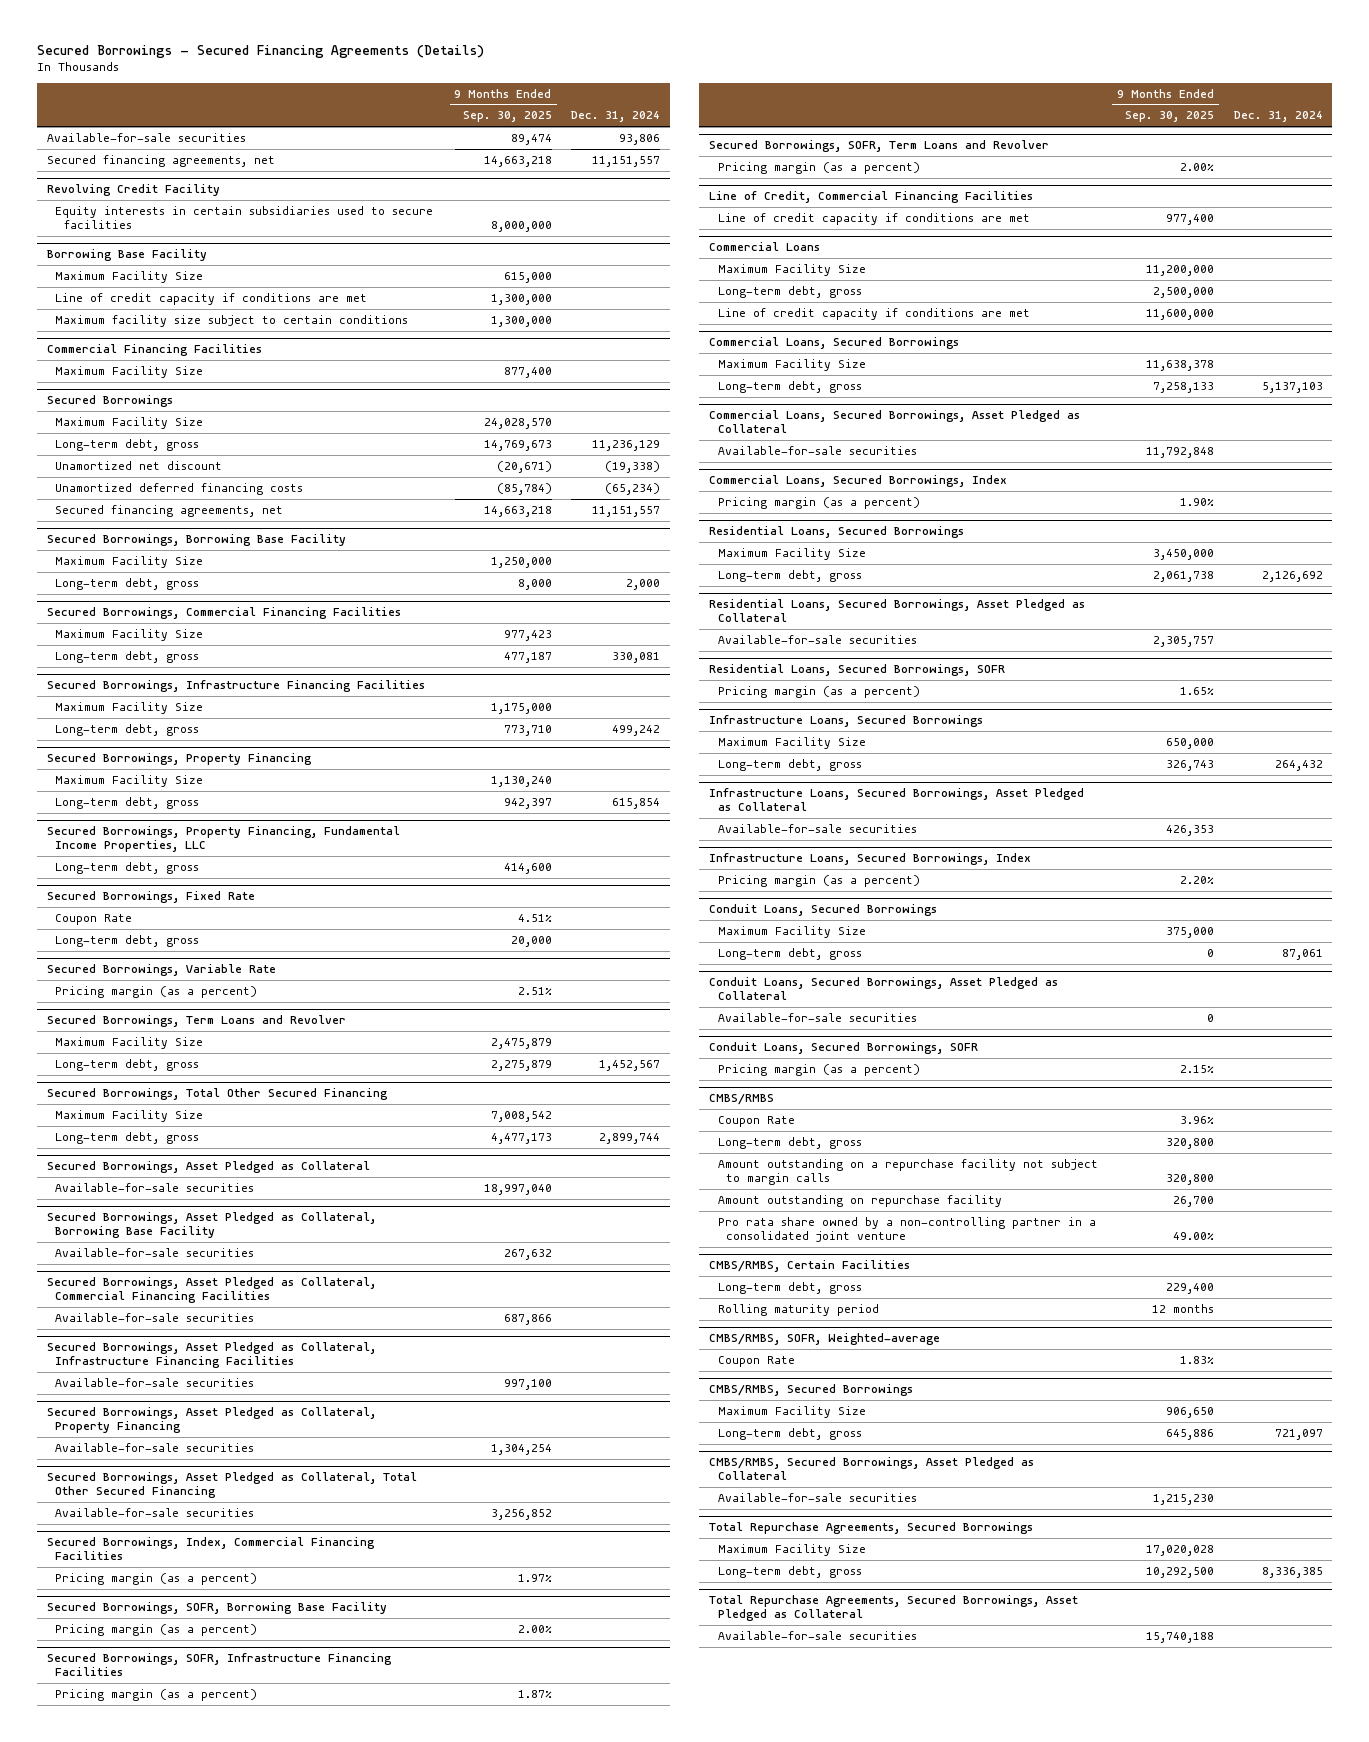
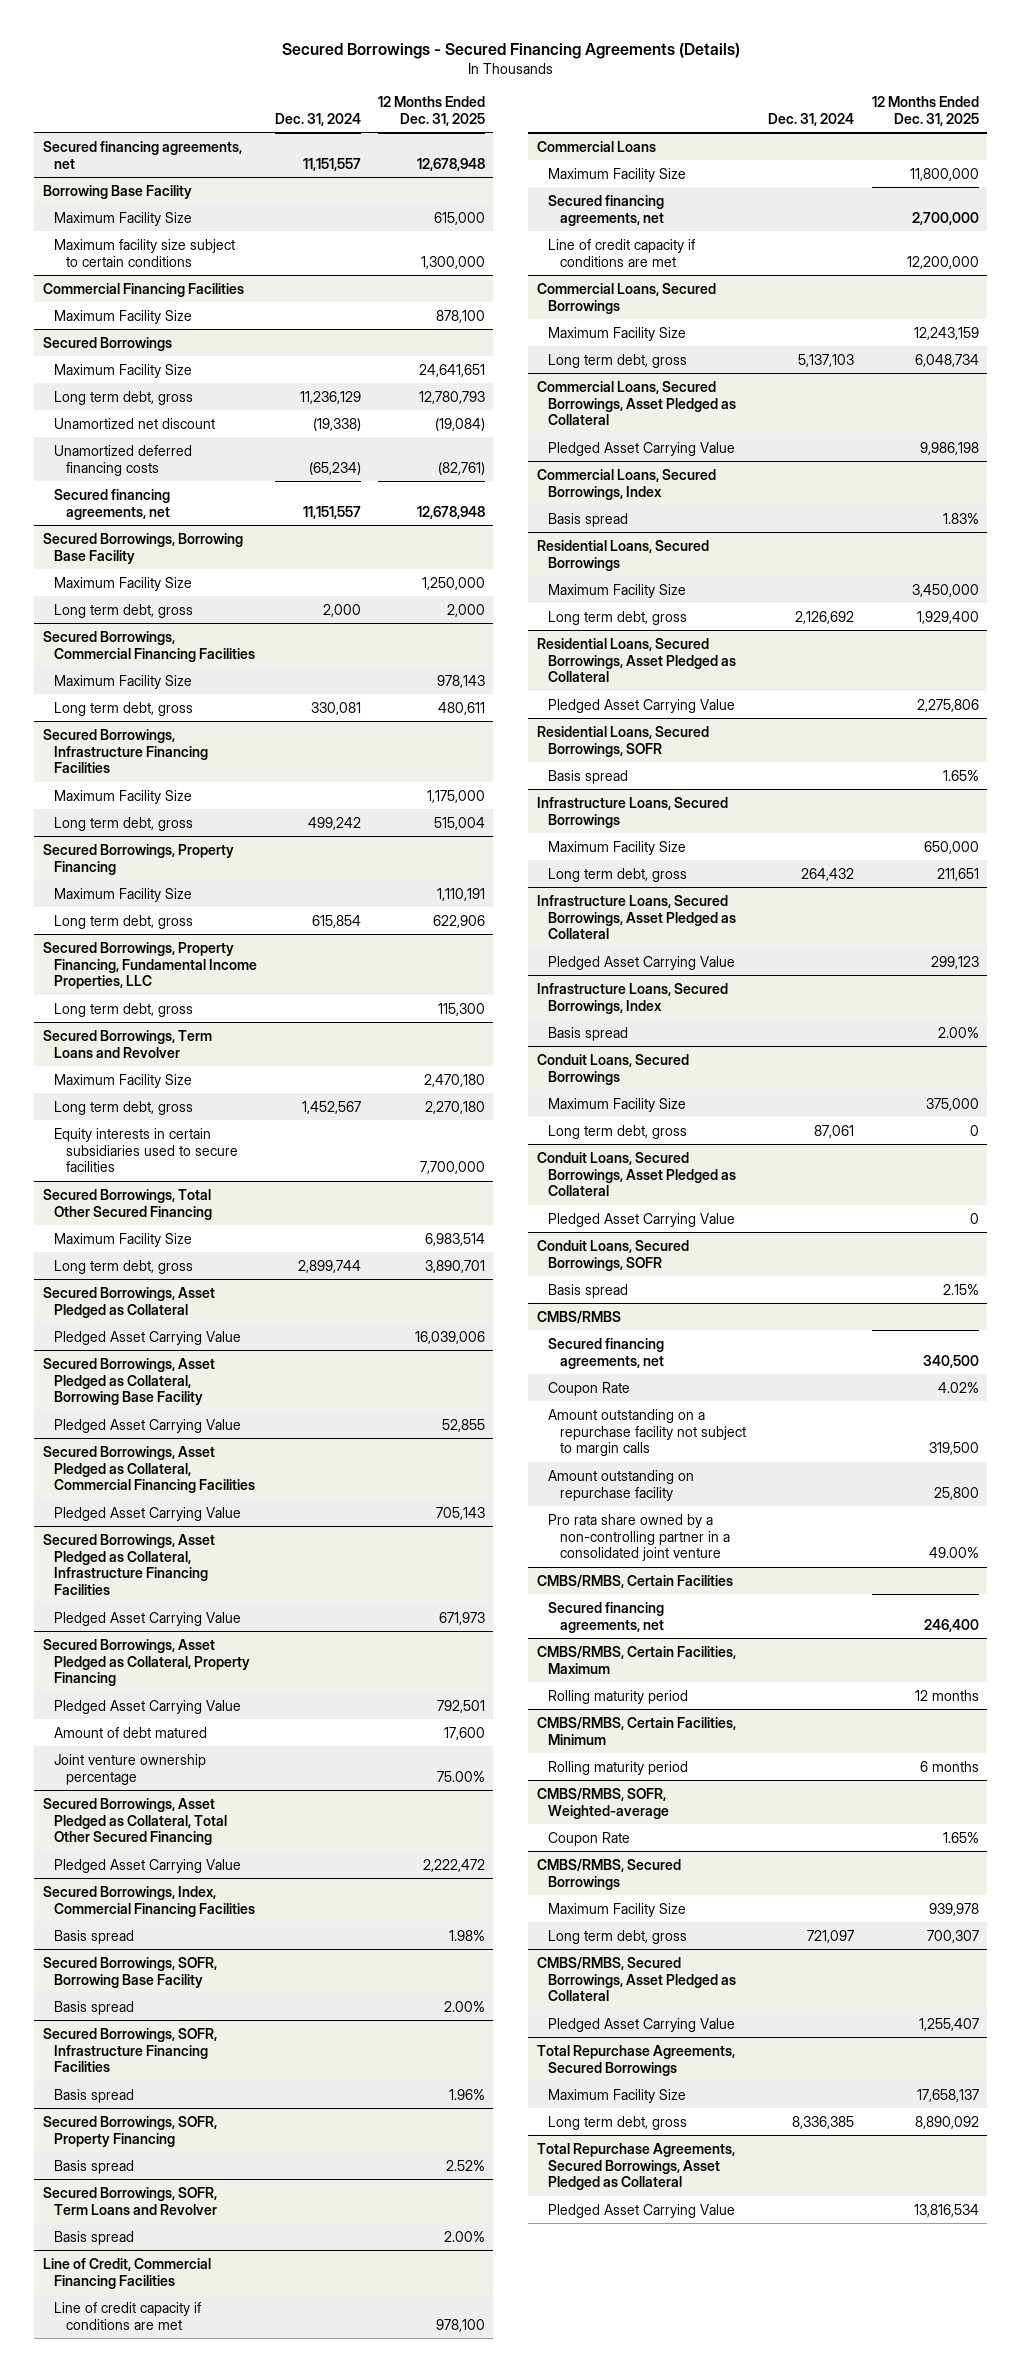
- | 9 Months Ended Sep. 30, 2025 | Dec. 31, 2024
+ | Dec. 31, 2024 | 12 Months Ended Dec. 31, 2025
- Available-for-sale securities | 89,474 | 93,806
- Revolving Credit Facility
- Equity interests in certain subsidiaries used to secure facilities | 8,000,000 |
@ Borrowing Base Facility
- Line of credit capacity if conditions are met | 1,300,000 |
@ Secured Borrowings
- Long-term debt, gross | 14,769,673 | 11,236,129
+ Long term debt, gross | 11,236,129 | 12,780,793
@ Secured Borrowings, Borrowing Base Facility
- Long-term debt, gross | 8,000 | 2,000
+ Long term debt, gross | 2,000 | 2,000
@ Secured Borrowings, Commercial Financing Facilities
- Long-term debt, gross | 477,187 | 330,081
+ Long term debt, gross | 330,081 | 480,611
@ Secured Borrowings, Infrastructure Financing Facilities
- Long-term debt, gross | 773,710 | 499,242
+ Long term debt, gross | 499,242 | 515,004
@ Secured Borrowings, Property Financing
- Long-term debt, gross | 942,397 | 615,854
+ Long term debt, gross | 615,854 | 622,906
@ Secured Borrowings, Property Financing, Fundamental Income Properties, LLC
- Long-term debt, gross | 414,600 |
- Secured Borrowings, Fixed Rate
- Coupon Rate | 4.51% |
- Long-term debt, gross | 20,000 |
- Secured Borrowings, Variable Rate
- Pricing margin (as a percent) | 2.51% |
@ Secured Borrowings, Property Financing, Fundamental Income Properties, LLC
+ Long term debt, gross | | 115,300
@ Secured Borrowings, Term Loans and Revolver
- Long-term debt, gross | 2,275,879 | 1,452,567
+ Long term debt, gross | 1,452,567 | 2,270,180
+ Equity interests in certain subsidiaries used to secure facilities | | 7,700,000
@ Secured Borrowings, Total Other Secured Financing
- Long-term debt, gross | 4,477,173 | 2,899,744
+ Long term debt, gross | 2,899,744 | 3,890,701
@ Secured Borrowings, Asset Pledged as Collateral
- Available-for-sale securities | 18,997,040 |
+ Pledged Asset Carrying Value | | 16,039,006
@ Secured Borrowings, Asset Pledged as Collateral, Borrowing Base Facility
- Available-for-sale securities | 267,632 |
+ Pledged Asset Carrying Value | | 52,855
@ Secured Borrowings, Asset Pledged as Collateral, Commercial Financing Facilities
- Available-for-sale securities | 687,866 |
+ Pledged Asset Carrying Value | | 705,143
@ Secured Borrowings, Asset Pledged as Collateral, Infrastructure Financing Facilities
- Available-for-sale securities | 997,100 |
+ Pledged Asset Carrying Value | | 671,973
@ Secured Borrowings, Asset Pledged as Collateral, Property Financing
- Available-for-sale securities | 1,304,254 |
+ Pledged Asset Carrying Value | | 792,501
+ Amount of debt matured | | 17,600
+ Joint venture ownership percentage | | 75.00%
@ Secured Borrowings, Asset Pledged as Collateral, Total Other Secured Financing
- Available-for-sale securities | 3,256,852 |
+ Pledged Asset Carrying Value | | 2,222,472
@ Secured Borrowings, Index, Commercial Financing Facilities
- Pricing margin (as a percent) | 1.97% |
+ Basis spread | | 1.98%
@ Secured Borrowings, SOFR, Borrowing Base Facility
- Pricing margin (as a percent) | 2.00% |
+ Basis spread | | 2.00%
@ Secured Borrowings, SOFR, Infrastructure Financing Facilities
- Pricing margin (as a percent) | 1.87% |
+ Basis spread | | 1.96%
+ Secured Borrowings, SOFR, Property Financing
+ Basis spread | | 2.52%
@ Secured Borrowings, SOFR, Term Loans and Revolver
- Pricing margin (as a percent) | 2.00% |
+ Basis spread | | 2.00%
@ Commercial Loans
- Long-term debt, gross | 2,500,000 |
+ Secured financing agreements, net | | 2,700,000
@ Commercial Loans, Secured Borrowings
- Long-term debt, gross | 7,258,133 | 5,137,103
+ Long term debt, gross | 5,137,103 | 6,048,734
@ Commercial Loans, Secured Borrowings, Asset Pledged as Collateral
- Available-for-sale securities | 11,792,848 |
+ Pledged Asset Carrying Value | | 9,986,198
@ Commercial Loans, Secured Borrowings, Index
- Pricing margin (as a percent) | 1.90% |
+ Basis spread | | 1.83%
@ Residential Loans, Secured Borrowings
- Long-term debt, gross | 2,061,738 | 2,126,692
+ Long term debt, gross | 2,126,692 | 1,929,400
@ Residential Loans, Secured Borrowings, Asset Pledged as Collateral
- Available-for-sale securities | 2,305,757 |
+ Pledged Asset Carrying Value | | 2,275,806
@ Residential Loans, Secured Borrowings, SOFR
- Pricing margin (as a percent) | 1.65% |
+ Basis spread | | 1.65%
@ Infrastructure Loans, Secured Borrowings
- Long-term debt, gross | 326,743 | 264,432
+ Long term debt, gross | 264,432 | 211,651
@ Infrastructure Loans, Secured Borrowings, Asset Pledged as Collateral
- Available-for-sale securities | 426,353 |
+ Pledged Asset Carrying Value | | 299,123
@ Infrastructure Loans, Secured Borrowings, Index
- Pricing margin (as a percent) | 2.20% |
+ Basis spread | | 2.00%
@ Conduit Loans, Secured Borrowings
- Long-term debt, gross | 0 | 87,061
+ Long term debt, gross | 87,061 | 0
@ Conduit Loans, Secured Borrowings, Asset Pledged as Collateral
- Available-for-sale securities | 0 |
+ Pledged Asset Carrying Value | | 0
@ Conduit Loans, Secured Borrowings, SOFR
- Pricing margin (as a percent) | 2.15% |
+ Basis spread | | 2.15%
@ CMBS/RMBS
+ Secured financing agreements, net | | 340,500
- Long-term debt, gross | 320,800 |
@ CMBS/RMBS, Certain Facilities
- Long-term debt, gross | 229,400 |
- Rolling maturity period | 12 months |
+ Secured financing agreements, net | | 246,400
+ CMBS/RMBS, Certain Facilities, Maximum
+ Rolling maturity period | | 12 months
+ CMBS/RMBS, Certain Facilities, Minimum
+ Rolling maturity period | | 6 months
@ CMBS/RMBS, Secured Borrowings
- Long-term debt, gross | 645,886 | 721,097
+ Long term debt, gross | 721,097 | 700,307
@ CMBS/RMBS, Secured Borrowings, Asset Pledged as Collateral
- Available-for-sale securities | 1,215,230 |
+ Pledged Asset Carrying Value | | 1,255,407
@ Total Repurchase Agreements, Secured Borrowings
- Long-term debt, gross | 10,292,500 | 8,336,385
+ Long term debt, gross | 8,336,385 | 8,890,092
@ Total Repurchase Agreements, Secured Borrowings, Asset Pledged as Collateral
- Available-for-sale securities | 15,740,188 |
+ Pledged Asset Carrying Value | | 13,816,534

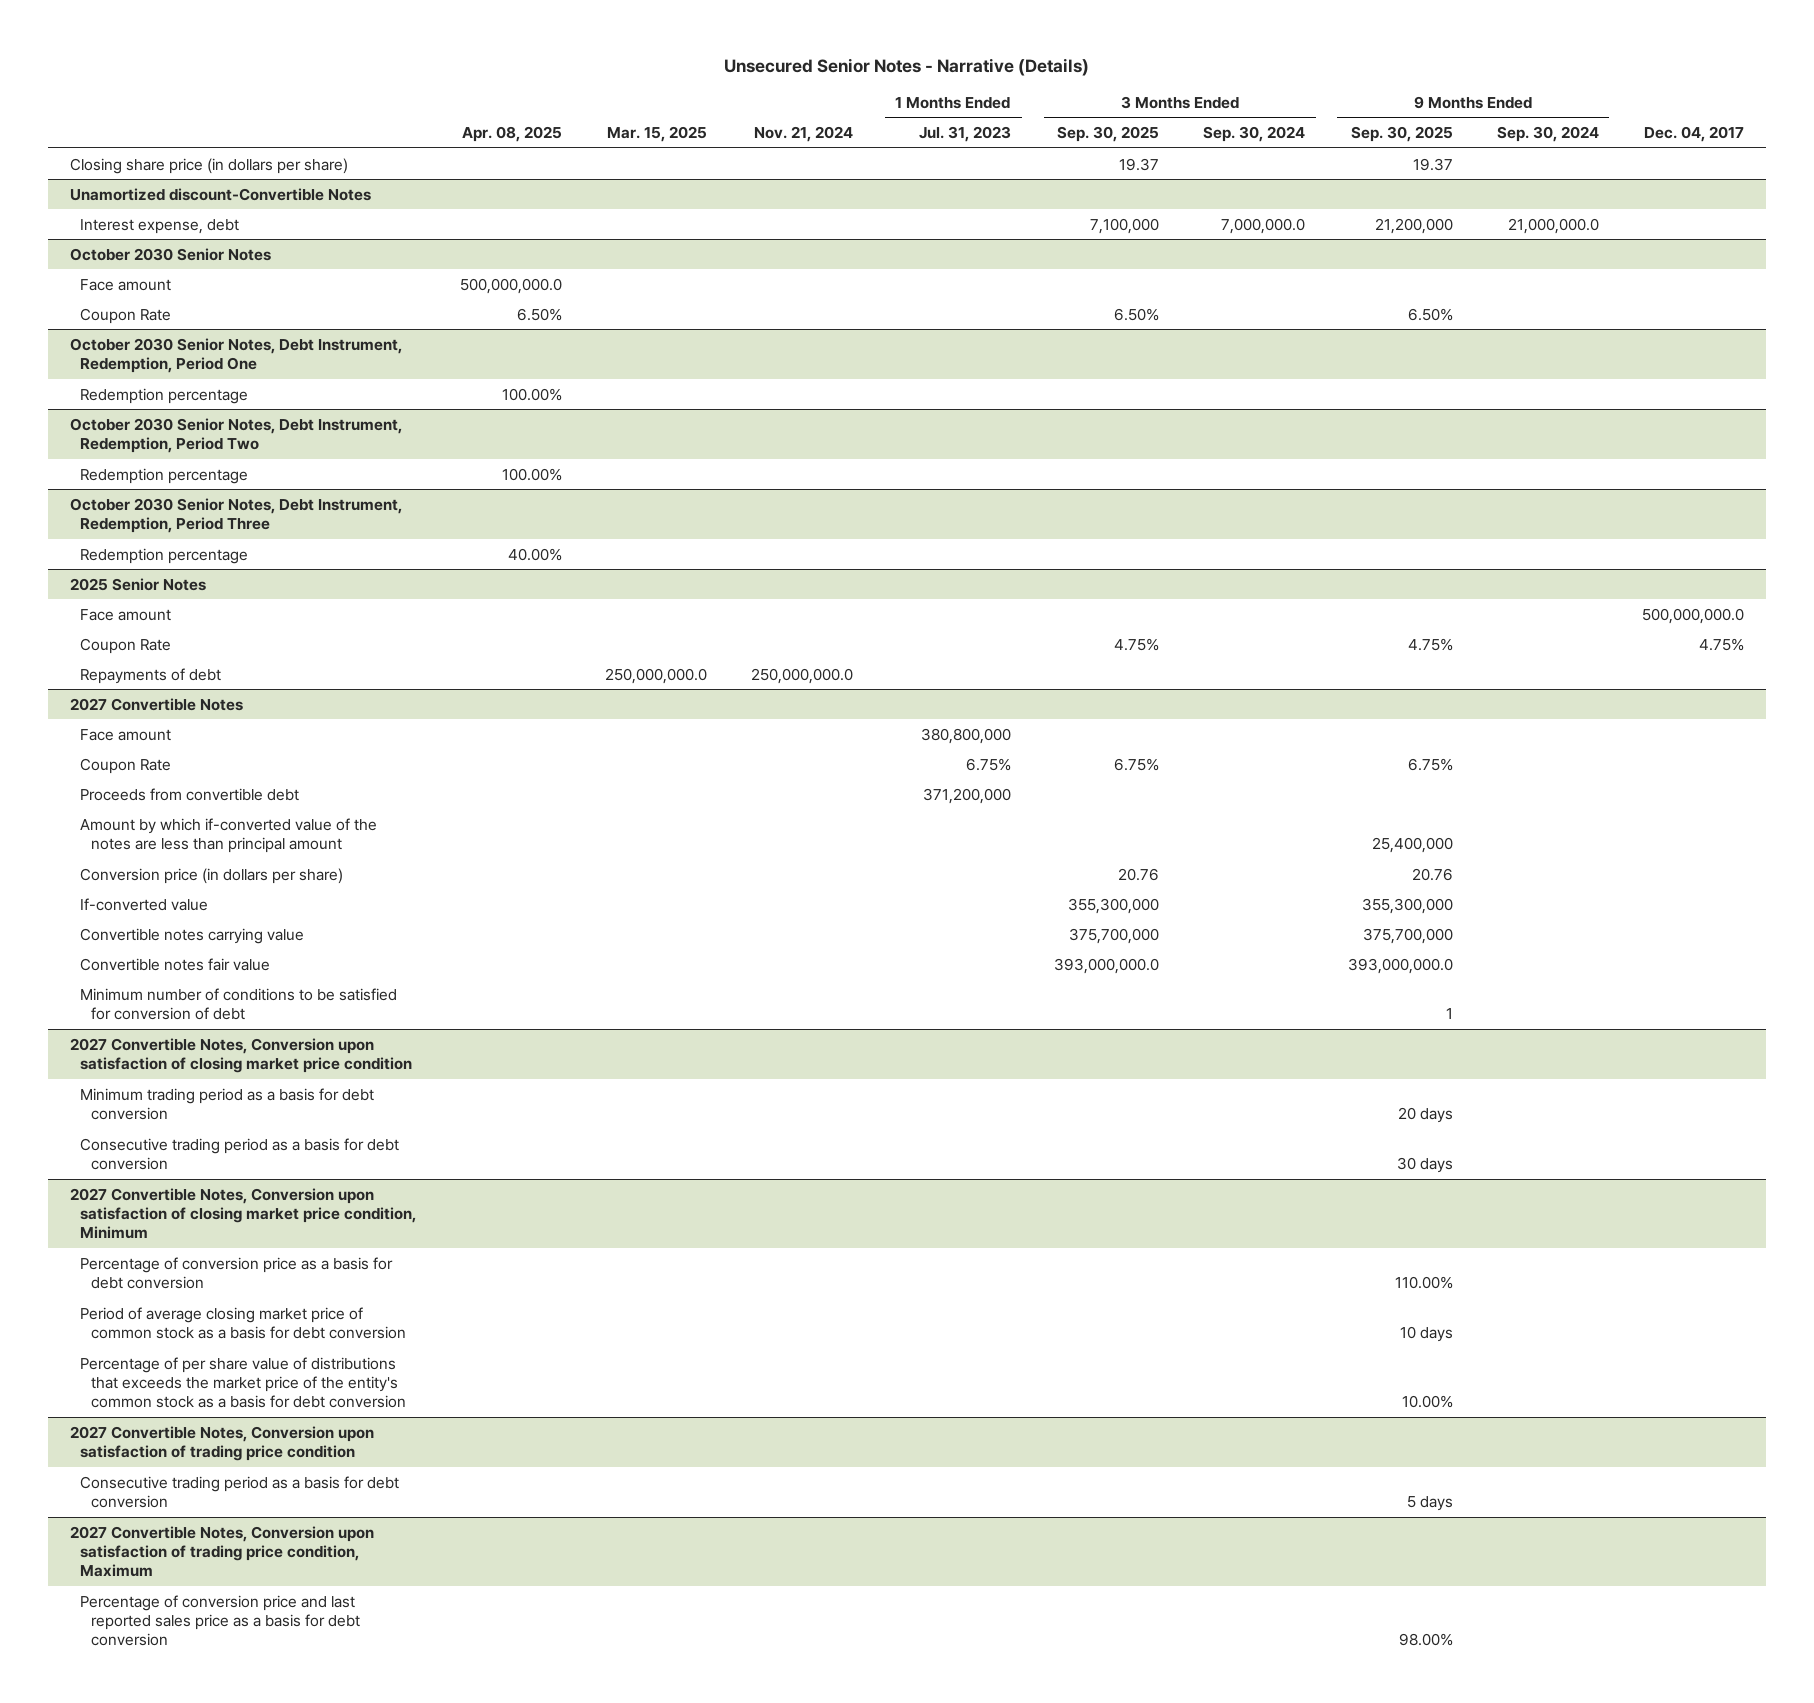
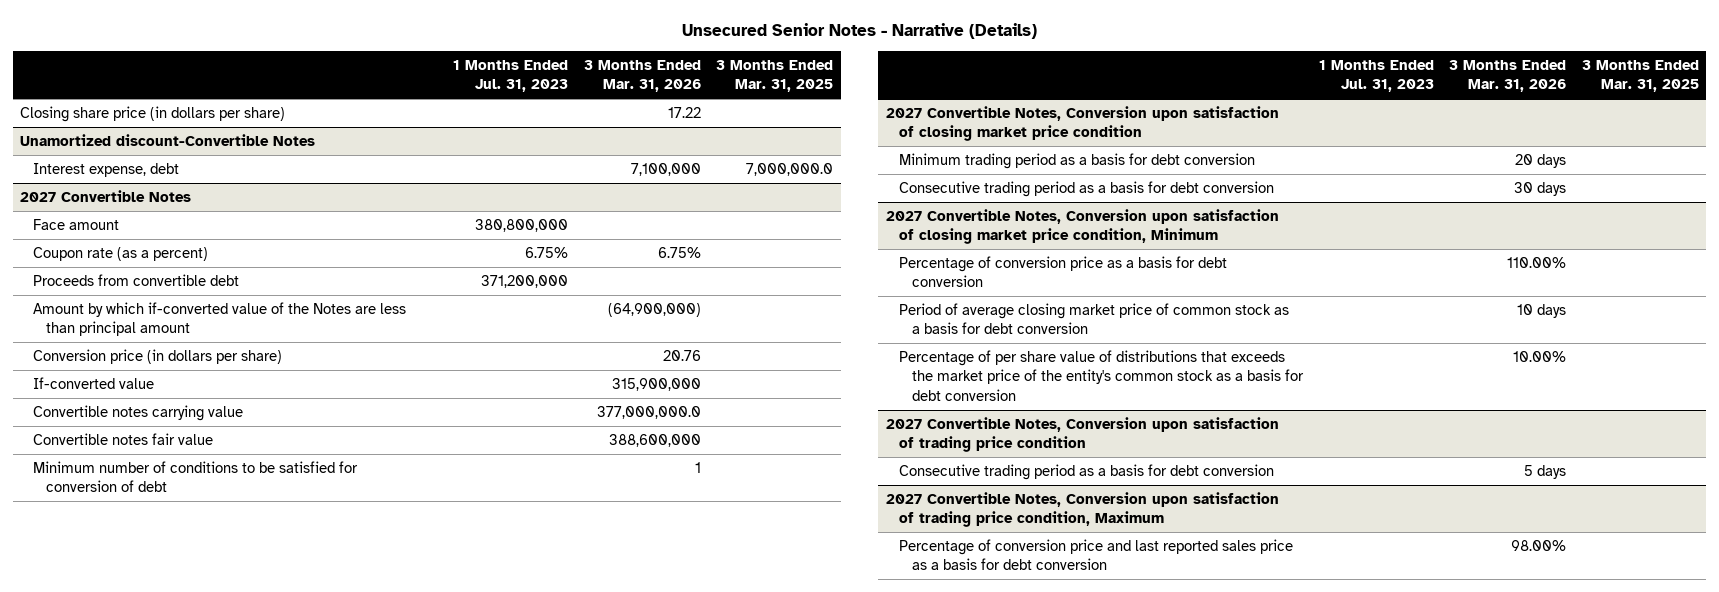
- | Apr. 08, 2025 | Mar. 15, 2025 | Nov. 21, 2024 | 1 Months Ended Jul. 31, 2023 | 3 Months Ended Sep. 30, 2025 | 3 Months Ended Sep. 30, 2024 | 9 Months Ended Sep. 30, 2025 | 9 Months Ended Sep. 30, 2024 | Dec. 04, 2017
+ | 1 Months Ended Jul. 31, 2023 | 3 Months Ended Mar. 31, 2026 | 3 Months Ended Mar. 31, 2025
- October 2030 Senior Notes
- Face amount | 500,000,000.0 | | | | | | | |
- Coupon Rate | 6.50% | | | | 6.50% | | 6.50% | |
- October 2030 Senior Notes, Debt Instrument, Redemption, Period One
- Redemption percentage | 100.00% | | | | | | | |
- October 2030 Senior Notes, Debt Instrument, Redemption, Period Two
- Redemption percentage | 100.00% | | | | | | | |
- October 2030 Senior Notes, Debt Instrument, Redemption, Period Three
- Redemption percentage | 40.00% | | | | | | | |
- 2025 Senior Notes
- Face amount | | | | | | | | | 500,000,000.0
- Coupon Rate | | | | | 4.75% | | 4.75% | | 4.75%
- Repayments of debt | | 250,000,000.0 | 250,000,000.0 | | | | | |
@ 2027 Convertible Notes
- Coupon Rate | | | | 6.75% | 6.75% | | 6.75% | |
+ Coupon rate (as a percent) | 6.75% | 6.75% |
- Amount by which if-converted value of the notes are less than principal amount | | | | | | | 25,400,000 | |
+ Amount by which if-converted value of the Notes are less than principal amount | | (64,900,000) |

